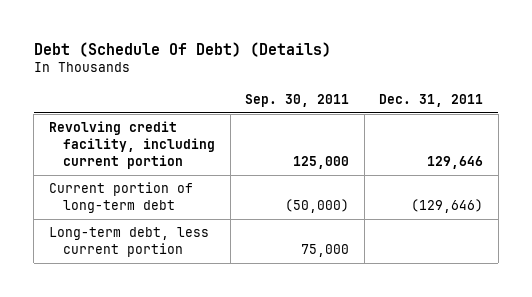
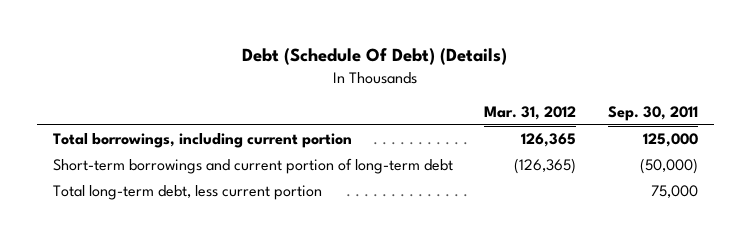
- | Sep. 30, 2011 | Dec. 31, 2011
+ | Mar. 31, 2012 | Sep. 30, 2011
- Revolving credit facility, including current portion | 125,000 | 129,646
- Current portion of long-term debt | (50,000) | (129,646)
- Long-term debt, less current portion | 75,000 |
+ Total borrowings, including current portion | 126,365 | 125,000
+ Short-term borrowings and current portion of long-term debt | (126,365) | (50,000)
+ Total long-term debt, less current portion | | 75,000

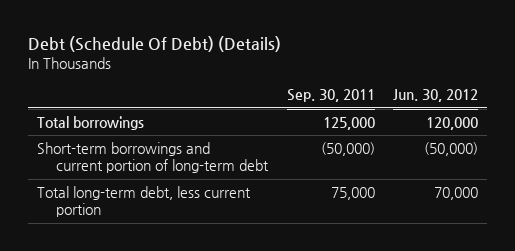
- | Mar. 31, 2012 | Sep. 30, 2011
+ | Sep. 30, 2011 | Jun. 30, 2012
- Total borrowings, including current portion | 126,365 | 125,000
+ Total borrowings | 125,000 | 120,000

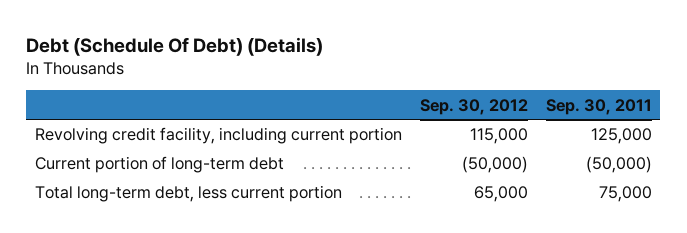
- | Sep. 30, 2011 | Jun. 30, 2012
+ | Sep. 30, 2012 | Sep. 30, 2011
- Total borrowings | 125,000 | 120,000
- Short-term borrowings and current portion of long-term debt | (50,000) | (50,000)
+ Revolving credit facility, including current portion | 115,000 | 125,000
+ Current portion of long-term debt | (50,000) | (50,000)

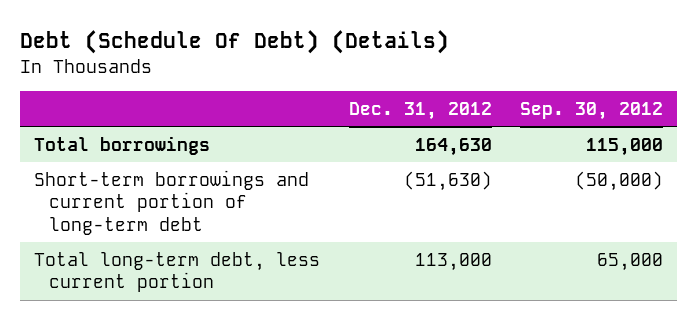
- | Sep. 30, 2012 | Sep. 30, 2011
+ | Dec. 31, 2012 | Sep. 30, 2012
- Revolving credit facility, including current portion | 115,000 | 125,000
- Current portion of long-term debt | (50,000) | (50,000)
+ Total borrowings | 164,630 | 115,000
+ Short-term borrowings and current portion of long-term debt | (51,630) | (50,000)

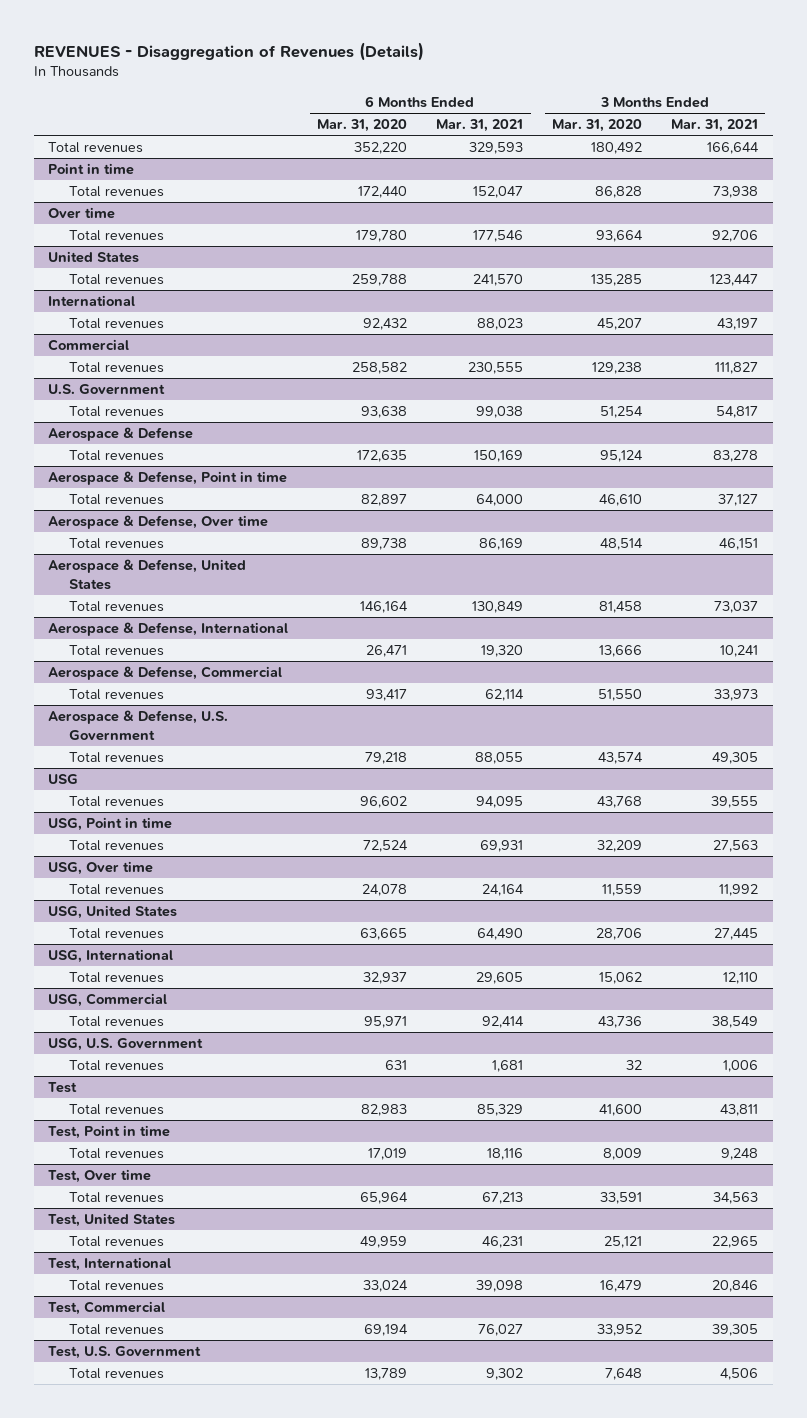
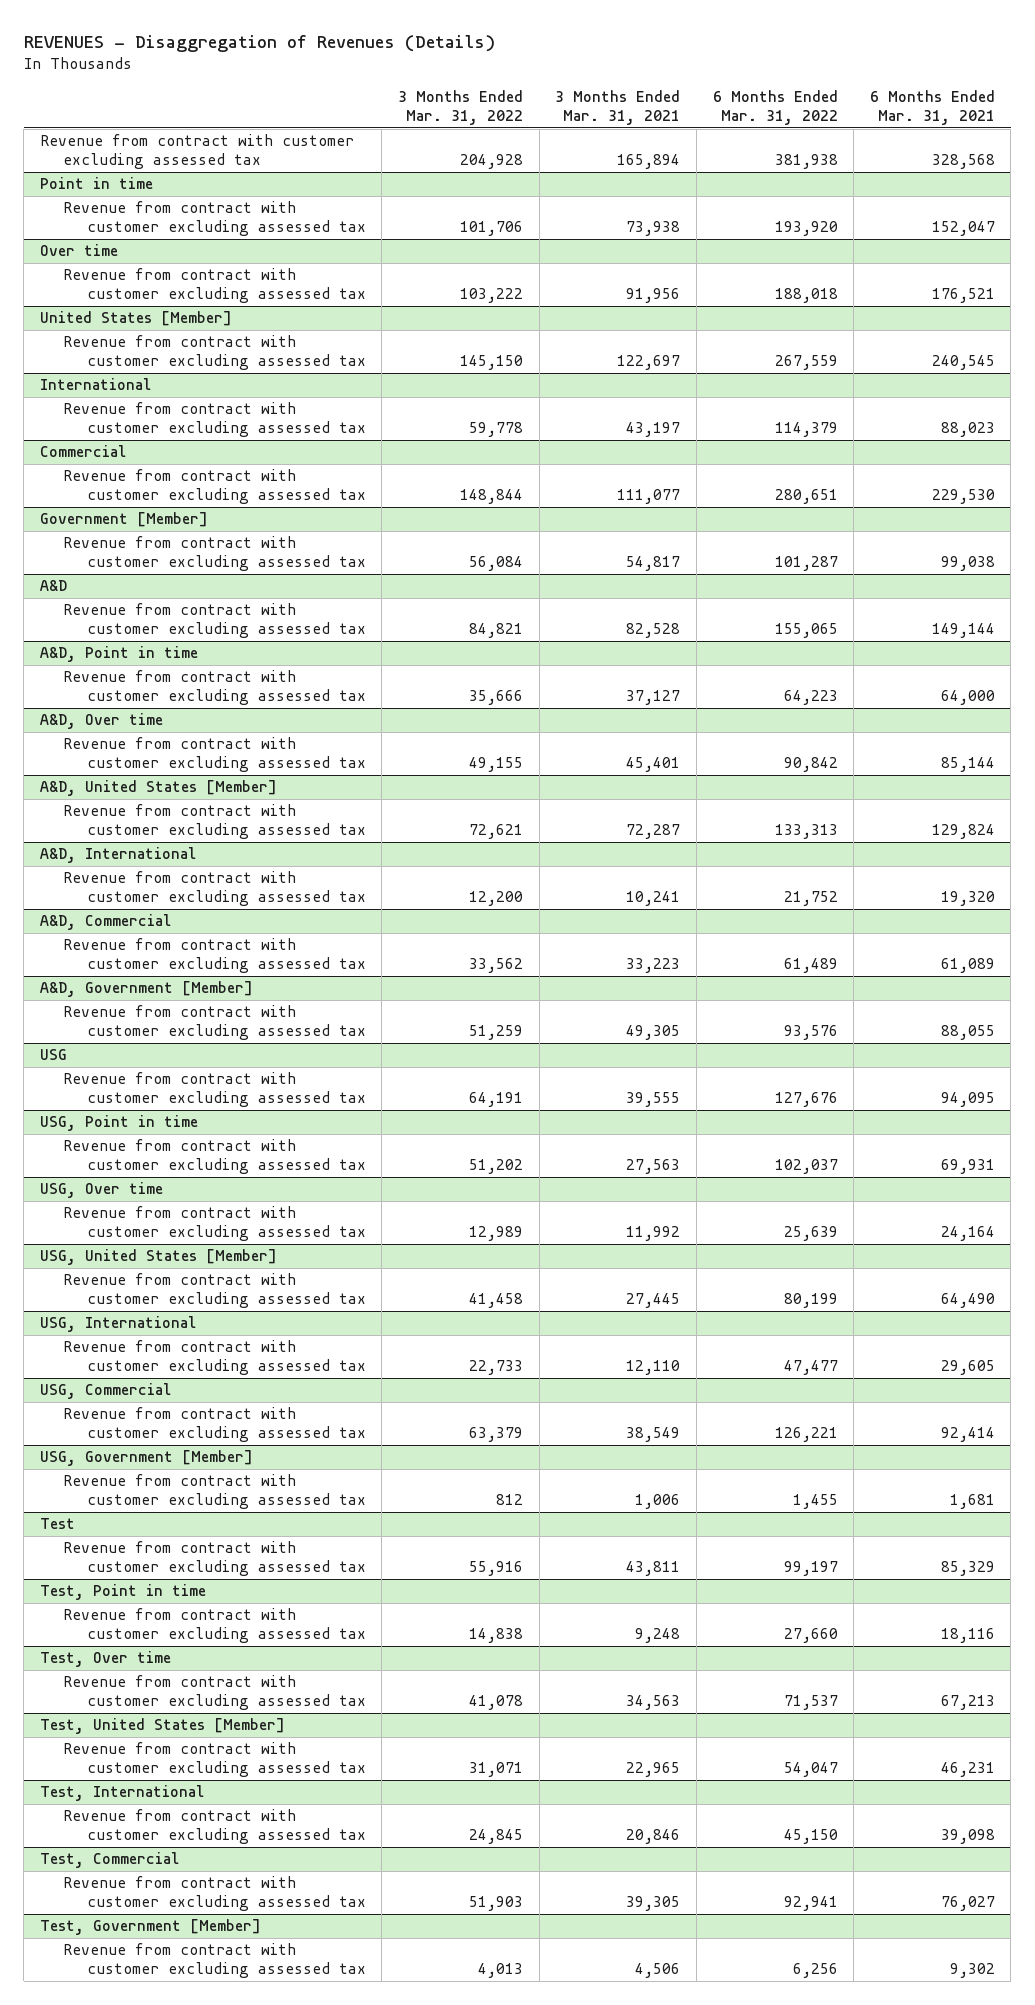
- | 6 Months Ended Mar. 31, 2020 | 6 Months Ended Mar. 31, 2021 | 3 Months Ended Mar. 31, 2020 | 3 Months Ended Mar. 31, 2021
+ | 3 Months Ended Mar. 31, 2022 | 3 Months Ended Mar. 31, 2021 | 6 Months Ended Mar. 31, 2022 | 6 Months Ended Mar. 31, 2021
- Total revenues | 352,220 | 329,593 | 180,492 | 166,644
+ Revenue from contract with customer excluding assessed tax | 204,928 | 165,894 | 381,938 | 328,568
@ Point in time
- Total revenues | 172,440 | 152,047 | 86,828 | 73,938
+ Revenue from contract with customer excluding assessed tax | 101,706 | 73,938 | 193,920 | 152,047
@ Over time
- Total revenues | 179,780 | 177,546 | 93,664 | 92,706
- United States
- Total revenues | 259,788 | 241,570 | 135,285 | 123,447
@ Over time
+ Revenue from contract with customer excluding assessed tax | 103,222 | 91,956 | 188,018 | 176,521
+ United States [Member]
+ Revenue from contract with customer excluding assessed tax | 145,150 | 122,697 | 267,559 | 240,545
@ International
- Total revenues | 92,432 | 88,023 | 45,207 | 43,197
+ Revenue from contract with customer excluding assessed tax | 59,778 | 43,197 | 114,379 | 88,023
@ Commercial
- Total revenues | 258,582 | 230,555 | 129,238 | 111,827
- U.S. Government
- Total revenues | 93,638 | 99,038 | 51,254 | 54,817
- Aerospace & Defense
- Total revenues | 172,635 | 150,169 | 95,124 | 83,278
- Aerospace & Defense, Point in time
- Total revenues | 82,897 | 64,000 | 46,610 | 37,127
- Aerospace & Defense, Over time
- Total revenues | 89,738 | 86,169 | 48,514 | 46,151
- Aerospace & Defense, United States
- Total revenues | 146,164 | 130,849 | 81,458 | 73,037
- Aerospace & Defense, International
- Total revenues | 26,471 | 19,320 | 13,666 | 10,241
- Aerospace & Defense, Commercial
- Total revenues | 93,417 | 62,114 | 51,550 | 33,973
- Aerospace & Defense, U.S. Government
- Total revenues | 79,218 | 88,055 | 43,574 | 49,305
@ Commercial
+ Revenue from contract with customer excluding assessed tax | 148,844 | 111,077 | 280,651 | 229,530
+ Government [Member]
+ Revenue from contract with customer excluding assessed tax | 56,084 | 54,817 | 101,287 | 99,038
+ A&D
+ Revenue from contract with customer excluding assessed tax | 84,821 | 82,528 | 155,065 | 149,144
+ A&D, Point in time
+ Revenue from contract with customer excluding assessed tax | 35,666 | 37,127 | 64,223 | 64,000
+ A&D, Over time
+ Revenue from contract with customer excluding assessed tax | 49,155 | 45,401 | 90,842 | 85,144
+ A&D, United States [Member]
+ Revenue from contract with customer excluding assessed tax | 72,621 | 72,287 | 133,313 | 129,824
+ A&D, International
+ Revenue from contract with customer excluding assessed tax | 12,200 | 10,241 | 21,752 | 19,320
+ A&D, Commercial
+ Revenue from contract with customer excluding assessed tax | 33,562 | 33,223 | 61,489 | 61,089
+ A&D, Government [Member]
+ Revenue from contract with customer excluding assessed tax | 51,259 | 49,305 | 93,576 | 88,055
@ USG
- Total revenues | 96,602 | 94,095 | 43,768 | 39,555
+ Revenue from contract with customer excluding assessed tax | 64,191 | 39,555 | 127,676 | 94,095
@ USG, Point in time
- Total revenues | 72,524 | 69,931 | 32,209 | 27,563
+ Revenue from contract with customer excluding assessed tax | 51,202 | 27,563 | 102,037 | 69,931
@ USG, Over time
- Total revenues | 24,078 | 24,164 | 11,559 | 11,992
- USG, United States
- Total revenues | 63,665 | 64,490 | 28,706 | 27,445
@ USG, Over time
+ Revenue from contract with customer excluding assessed tax | 12,989 | 11,992 | 25,639 | 24,164
+ USG, United States [Member]
+ Revenue from contract with customer excluding assessed tax | 41,458 | 27,445 | 80,199 | 64,490
@ USG, International
- Total revenues | 32,937 | 29,605 | 15,062 | 12,110
+ Revenue from contract with customer excluding assessed tax | 22,733 | 12,110 | 47,477 | 29,605
@ USG, Commercial
- Total revenues | 95,971 | 92,414 | 43,736 | 38,549
- USG, U.S. Government
- Total revenues | 631 | 1,681 | 32 | 1,006
@ USG, Commercial
+ Revenue from contract with customer excluding assessed tax | 63,379 | 38,549 | 126,221 | 92,414
+ USG, Government [Member]
+ Revenue from contract with customer excluding assessed tax | 812 | 1,006 | 1,455 | 1,681
@ Test
- Total revenues | 82,983 | 85,329 | 41,600 | 43,811
+ Revenue from contract with customer excluding assessed tax | 55,916 | 43,811 | 99,197 | 85,329
@ Test, Point in time
- Total revenues | 17,019 | 18,116 | 8,009 | 9,248
+ Revenue from contract with customer excluding assessed tax | 14,838 | 9,248 | 27,660 | 18,116
@ Test, Over time
- Total revenues | 65,964 | 67,213 | 33,591 | 34,563
- Test, United States
- Total revenues | 49,959 | 46,231 | 25,121 | 22,965
@ Test, Over time
+ Revenue from contract with customer excluding assessed tax | 41,078 | 34,563 | 71,537 | 67,213
+ Test, United States [Member]
+ Revenue from contract with customer excluding assessed tax | 31,071 | 22,965 | 54,047 | 46,231
@ Test, International
- Total revenues | 33,024 | 39,098 | 16,479 | 20,846
+ Revenue from contract with customer excluding assessed tax | 24,845 | 20,846 | 45,150 | 39,098
@ Test, Commercial
- Total revenues | 69,194 | 76,027 | 33,952 | 39,305
- Test, U.S. Government
- Total revenues | 13,789 | 9,302 | 7,648 | 4,506
@ Test, Commercial
+ Revenue from contract with customer excluding assessed tax | 51,903 | 39,305 | 92,941 | 76,027
+ Test, Government [Member]
+ Revenue from contract with customer excluding assessed tax | 4,013 | 4,506 | 6,256 | 9,302

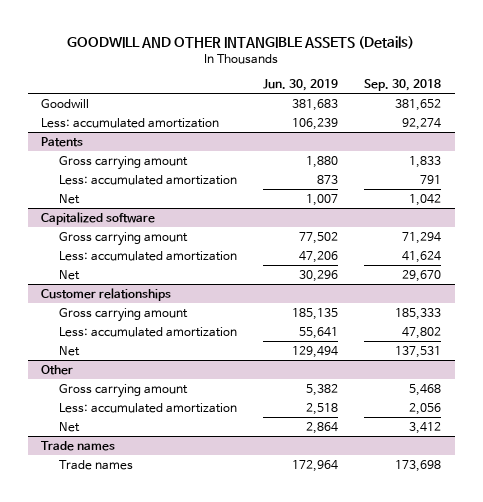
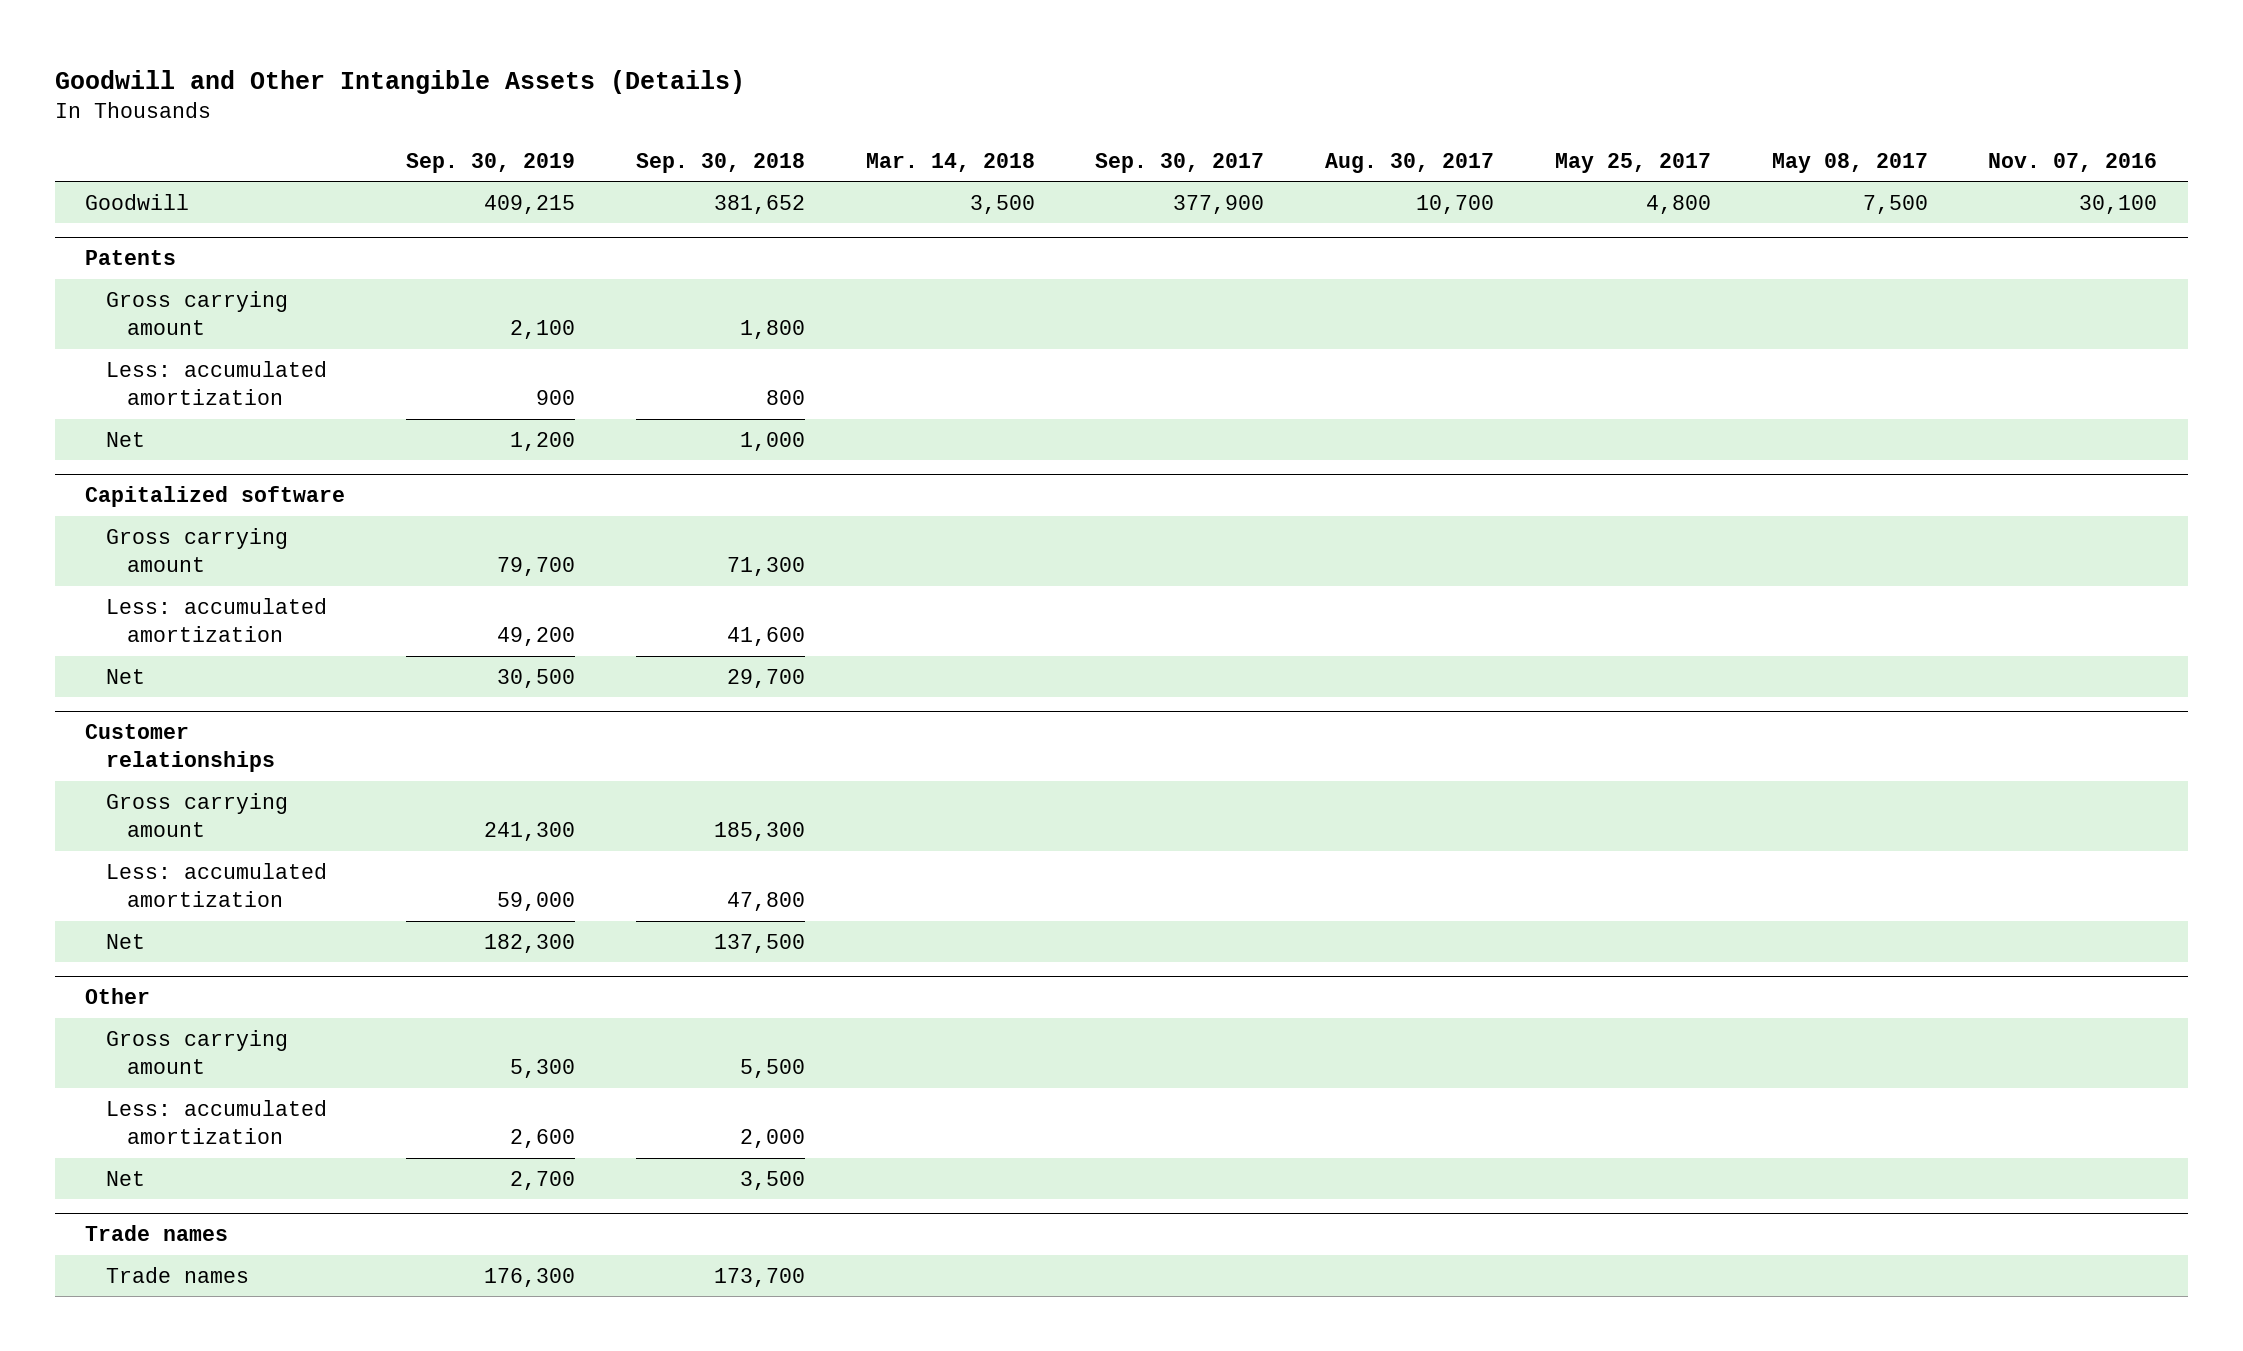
- GOODWILL AND OTHER INTANGIBLE ASSETS (Details)
+ Goodwill and Other Intangible Assets (Details)
- | Jun. 30, 2019 | Sep. 30, 2018
+ | Sep. 30, 2019 | Sep. 30, 2018 | Mar. 14, 2018 | Sep. 30, 2017 | Aug. 30, 2017 | May 25, 2017 | May 08, 2017 | Nov. 07, 2016
- Less: accumulated amortization | 106,239 | 92,274
@ Patents
- Gross carrying amount | 1,880 | 1,833
- Less: accumulated amortization | 873 | 791
- Net | 1,007 | 1,042
+ Gross carrying amount | 2,100 | 1,800 | | | | | |
+ Less: accumulated amortization | 900 | 800 | | | | | |
+ Net | 1,200 | 1,000 | | | | | |
@ Capitalized software
- Gross carrying amount | 77,502 | 71,294
- Less: accumulated amortization | 47,206 | 41,624
- Net | 30,296 | 29,670
+ Gross carrying amount | 79,700 | 71,300 | | | | | |
+ Less: accumulated amortization | 49,200 | 41,600 | | | | | |
+ Net | 30,500 | 29,700 | | | | | |
@ Customer relationships
- Gross carrying amount | 185,135 | 185,333
- Less: accumulated amortization | 55,641 | 47,802
- Net | 129,494 | 137,531
+ Gross carrying amount | 241,300 | 185,300 | | | | | |
+ Less: accumulated amortization | 59,000 | 47,800 | | | | | |
+ Net | 182,300 | 137,500 | | | | | |
@ Other
- Gross carrying amount | 5,382 | 5,468
- Less: accumulated amortization | 2,518 | 2,056
- Net | 2,864 | 3,412
+ Gross carrying amount | 5,300 | 5,500 | | | | | |
+ Less: accumulated amortization | 2,600 | 2,000 | | | | | |
+ Net | 2,700 | 3,500 | | | | | |
@ Trade names
- Trade names | 172,964 | 173,698
+ Trade names | 176,300 | 173,700 | | | | | |

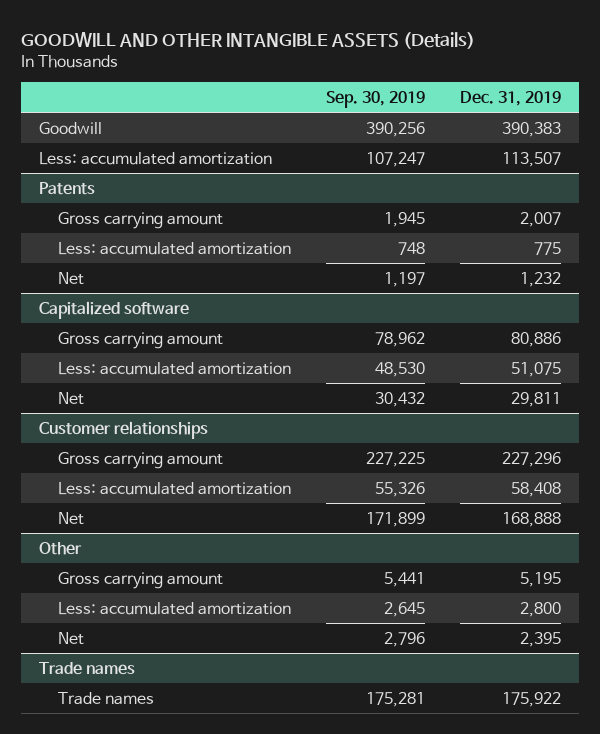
- Goodwill and Other Intangible Assets (Details)
+ GOODWILL AND OTHER INTANGIBLE ASSETS (Details)
- | Sep. 30, 2019 | Sep. 30, 2018 | Mar. 14, 2018 | Sep. 30, 2017 | Aug. 30, 2017 | May 25, 2017 | May 08, 2017 | Nov. 07, 2016
+ | Sep. 30, 2019 | Dec. 31, 2019
- Goodwill | 409,215 | 381,652 | 3,500 | 377,900 | 10,700 | 4,800 | 7,500 | 30,100
+ Goodwill | 390,256 | 390,383
+ Less: accumulated amortization | 107,247 | 113,507
@ Patents
- Gross carrying amount | 2,100 | 1,800 | | | | | |
- Less: accumulated amortization | 900 | 800 | | | | | |
- Net | 1,200 | 1,000 | | | | | |
+ Gross carrying amount | 1,945 | 2,007
+ Less: accumulated amortization | 748 | 775
+ Net | 1,197 | 1,232
@ Capitalized software
- Gross carrying amount | 79,700 | 71,300 | | | | | |
- Less: accumulated amortization | 49,200 | 41,600 | | | | | |
- Net | 30,500 | 29,700 | | | | | |
+ Gross carrying amount | 78,962 | 80,886
+ Less: accumulated amortization | 48,530 | 51,075
+ Net | 30,432 | 29,811
@ Customer relationships
- Gross carrying amount | 241,300 | 185,300 | | | | | |
- Less: accumulated amortization | 59,000 | 47,800 | | | | | |
- Net | 182,300 | 137,500 | | | | | |
+ Gross carrying amount | 227,225 | 227,296
+ Less: accumulated amortization | 55,326 | 58,408
+ Net | 171,899 | 168,888
@ Other
- Gross carrying amount | 5,300 | 5,500 | | | | | |
- Less: accumulated amortization | 2,600 | 2,000 | | | | | |
- Net | 2,700 | 3,500 | | | | | |
+ Gross carrying amount | 5,441 | 5,195
+ Less: accumulated amortization | 2,645 | 2,800
+ Net | 2,796 | 2,395
@ Trade names
- Trade names | 176,300 | 173,700 | | | | | |
+ Trade names | 175,281 | 175,922

